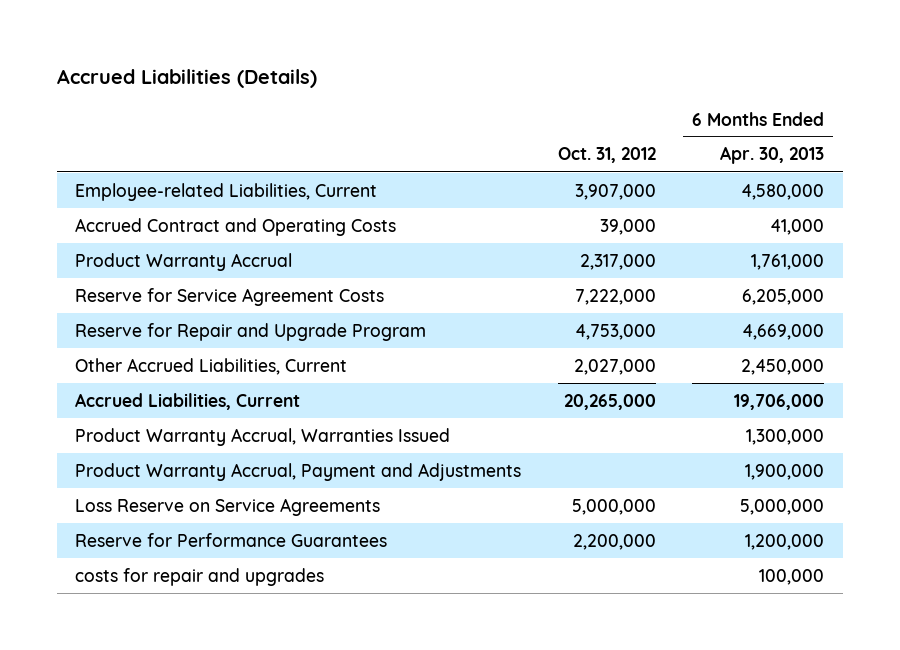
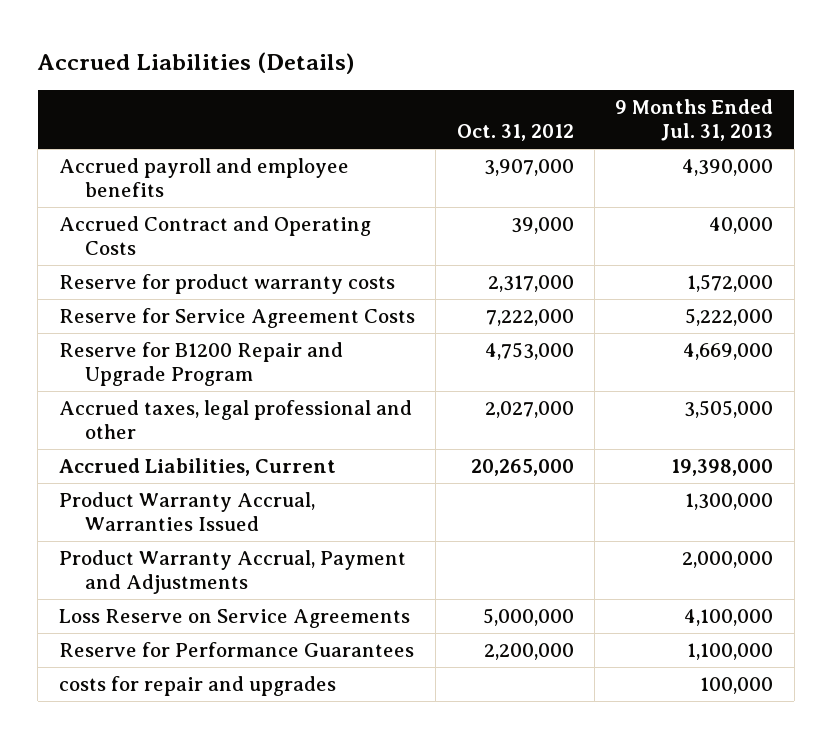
- | Oct. 31, 2012 | 6 Months Ended Apr. 30, 2013
+ | Oct. 31, 2012 | 9 Months Ended Jul. 31, 2013
- Employee-related Liabilities, Current | 3,907,000 | 4,580,000
+ Accrued payroll and employee benefits | 3,907,000 | 4,390,000
- Product Warranty Accrual | 2,317,000 | 1,761,000
+ Reserve for product warranty costs | 2,317,000 | 1,572,000
- Reserve for Repair and Upgrade Program | 4,753,000 | 4,669,000
- Other Accrued Liabilities, Current | 2,027,000 | 2,450,000
+ Reserve for B1200 Repair and Upgrade Program | 4,753,000 | 4,669,000
+ Accrued taxes, legal professional and other | 2,027,000 | 3,505,000

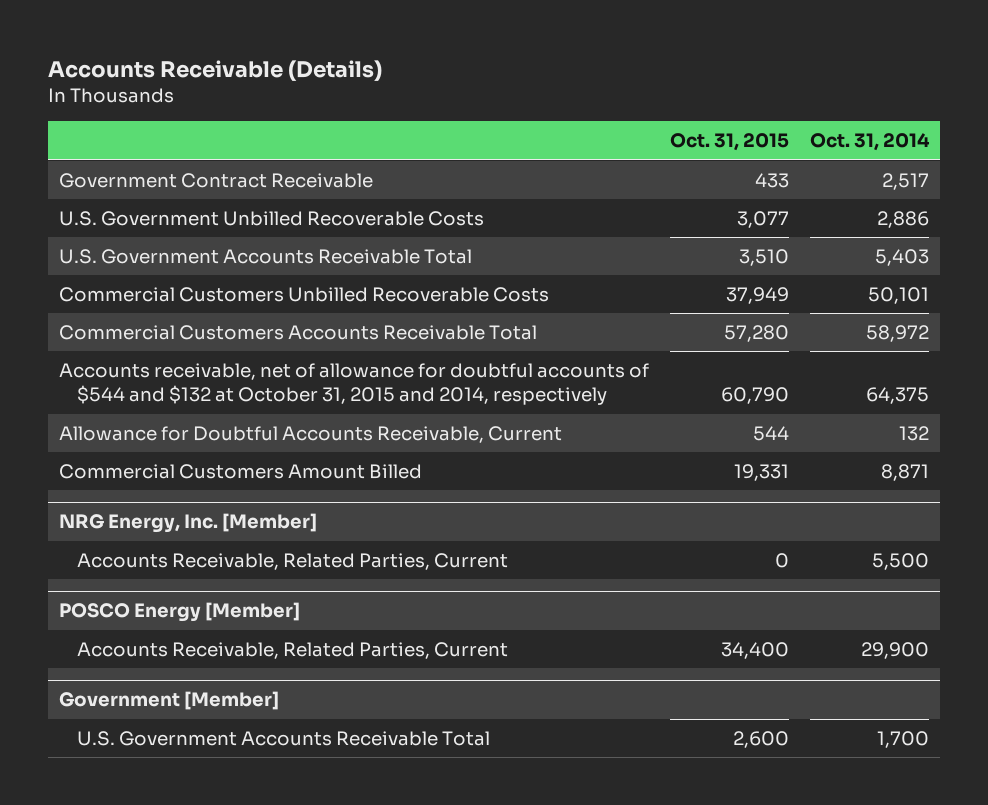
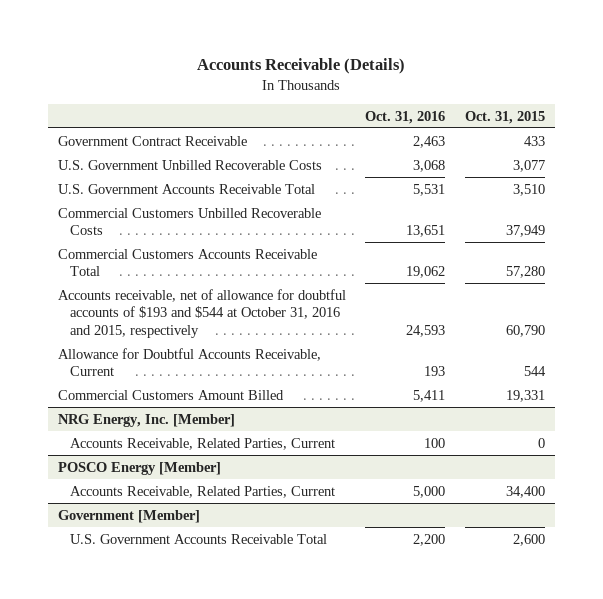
- | Oct. 31, 2015 | Oct. 31, 2014
+ | Oct. 31, 2016 | Oct. 31, 2015
- Accounts receivable, net of allowance for doubtful accounts of $544 and $132 at October 31, 2015 and 2014, respectively | 60,790 | 64,375
+ Accounts receivable, net of allowance for doubtful accounts of $193 and $544 at October 31, 2016 and 2015, respectively | 24,593 | 60,790

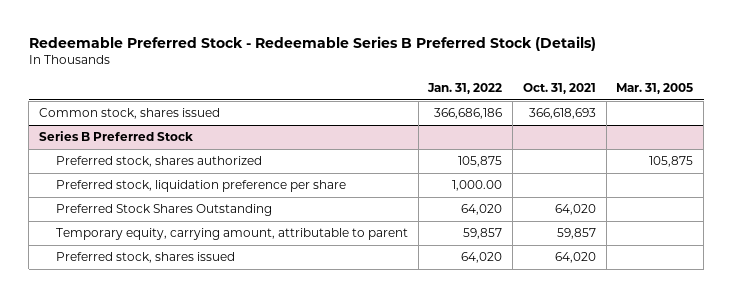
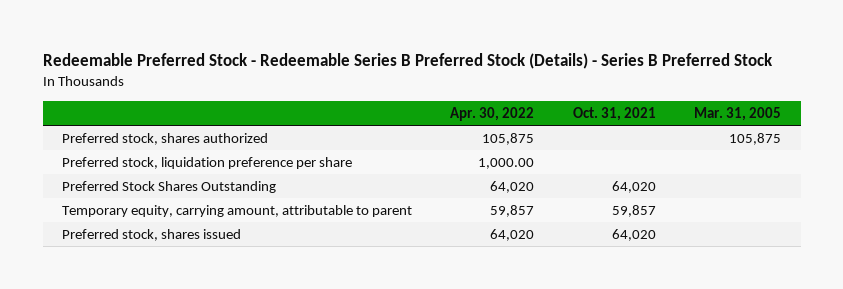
- Redeemable Preferred Stock - Redeemable Series B Preferred Stock (Details)
+ Redeemable Preferred Stock - Redeemable Series B Preferred Stock (Details) - Series B Preferred Stock
- | Jan. 31, 2022 | Oct. 31, 2021 | Mar. 31, 2005
+ | Apr. 30, 2022 | Oct. 31, 2021 | Mar. 31, 2005
- Common stock, shares issued | 366,686,186 | 366,618,693 |
- Series B Preferred Stock

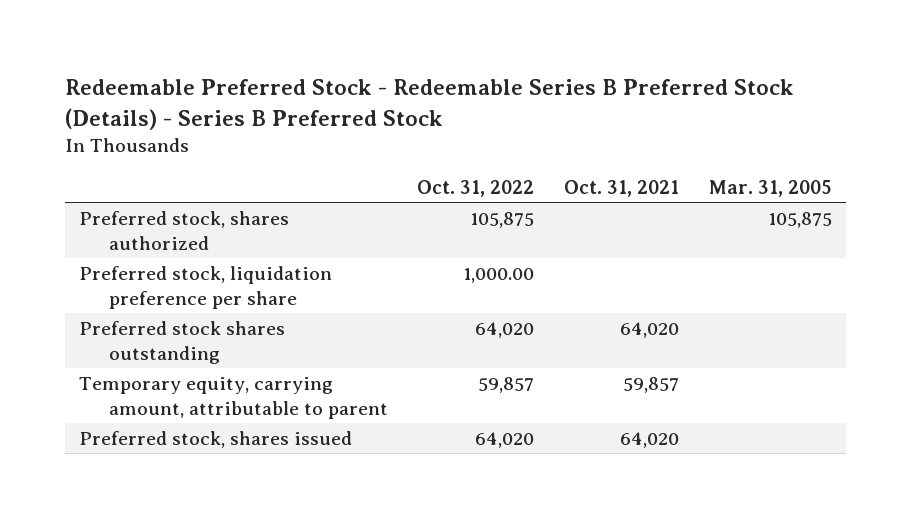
- | Apr. 30, 2022 | Oct. 31, 2021 | Mar. 31, 2005
+ | Oct. 31, 2022 | Oct. 31, 2021 | Mar. 31, 2005
- Preferred Stock Shares Outstanding | 64,020 | 64,020 |
+ Preferred stock shares outstanding | 64,020 | 64,020 |

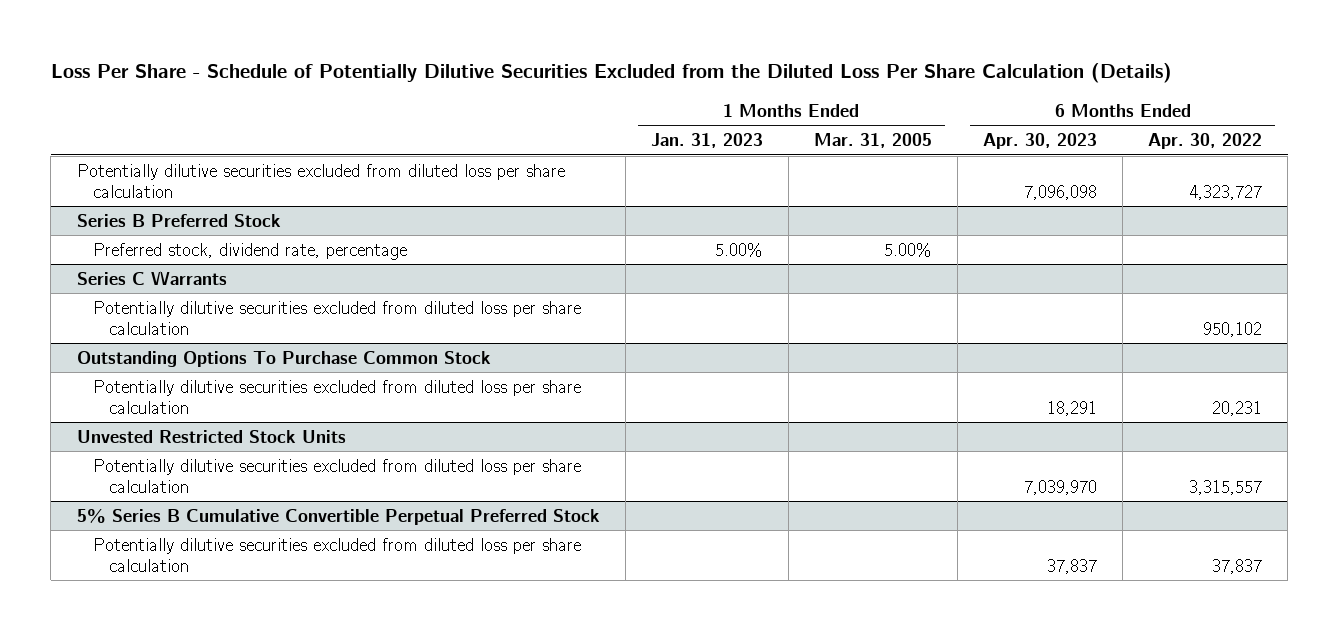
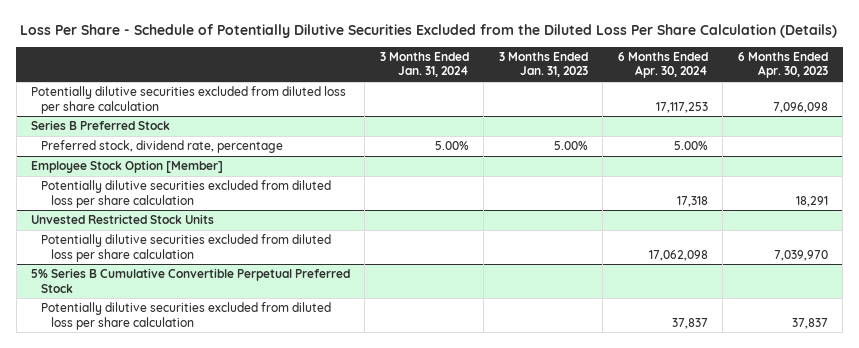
- | 1 Months Ended Jan. 31, 2023 | 1 Months Ended Mar. 31, 2005 | 6 Months Ended Apr. 30, 2023 | 6 Months Ended Apr. 30, 2022
+ | 3 Months Ended Jan. 31, 2024 | 3 Months Ended Jan. 31, 2023 | 6 Months Ended Apr. 30, 2024 | 6 Months Ended Apr. 30, 2023
- Series C Warrants
- Potentially dilutive securities excluded from diluted loss per share calculation | | | | 950,102
- Outstanding Options To Purchase Common Stock
+ Employee Stock Option [Member]

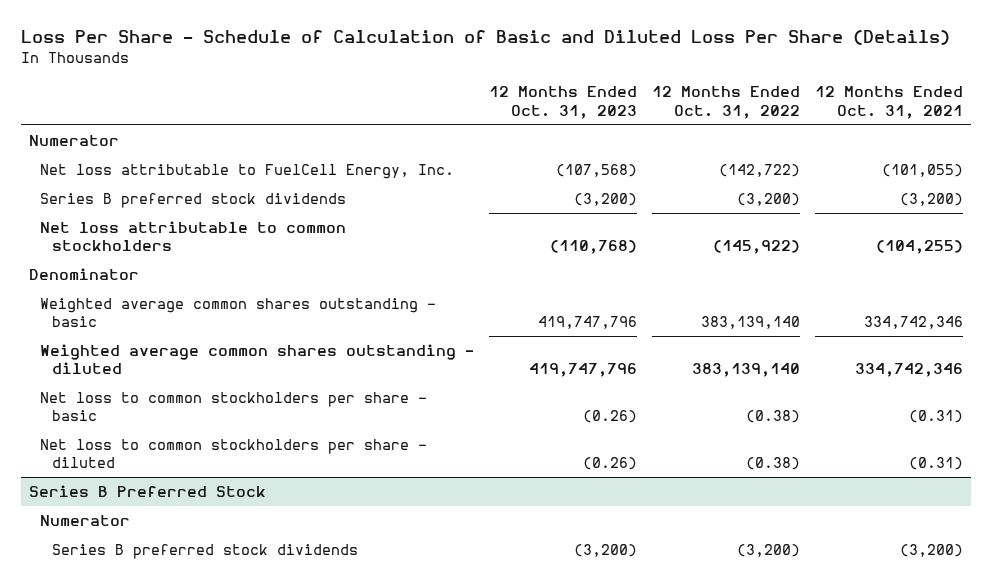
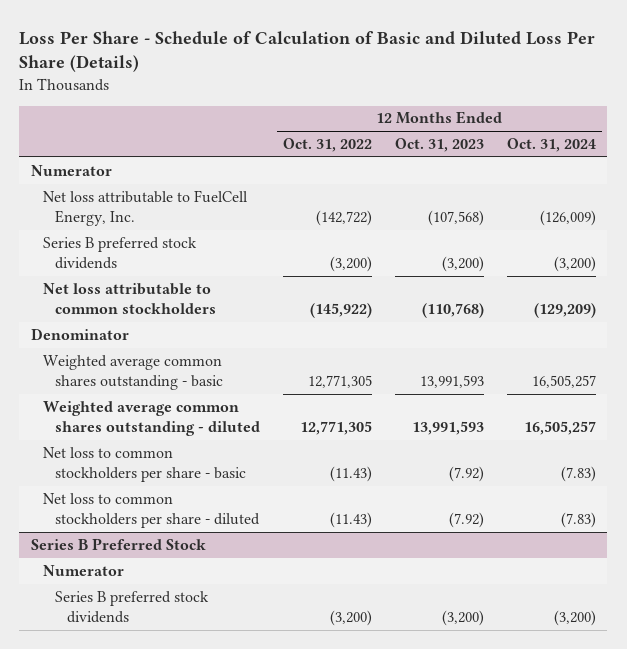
- | 12 Months Ended Oct. 31, 2023 | 12 Months Ended Oct. 31, 2022 | 12 Months Ended Oct. 31, 2021
+ | 12 Months Ended Oct. 31, 2022 | 12 Months Ended Oct. 31, 2023 | 12 Months Ended Oct. 31, 2024
- Weighted average common shares outstanding - basic | 419,747,796 | 383,139,140 | 334,742,346
- Weighted average common shares outstanding - diluted | 419,747,796 | 383,139,140 | 334,742,346
- Net loss to common stockholders per share - basic | (0.26) | (0.38) | (0.31)
- Net loss to common stockholders per share - diluted | (0.26) | (0.38) | (0.31)
+ Weighted average common shares outstanding - basic | 12,771,305 | 13,991,593 | 16,505,257
+ Weighted average common shares outstanding - diluted | 12,771,305 | 13,991,593 | 16,505,257
+ Net loss to common stockholders per share - basic | (11.43) | (7.92) | (7.83)
+ Net loss to common stockholders per share - diluted | (11.43) | (7.92) | (7.83)

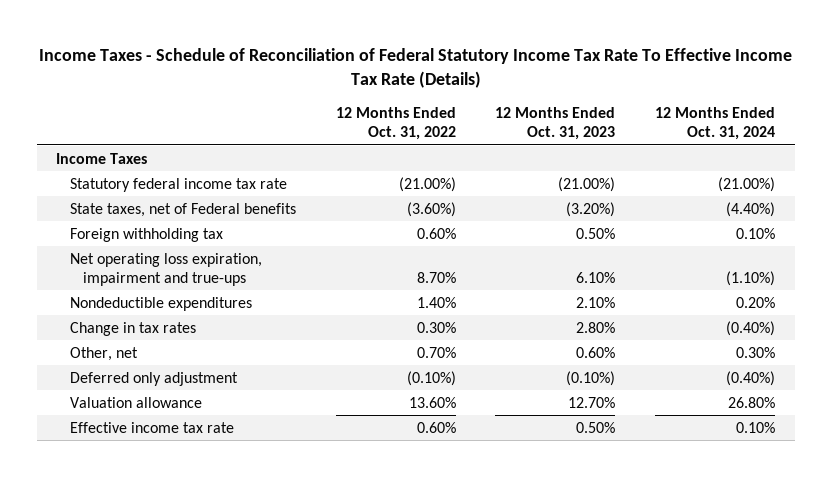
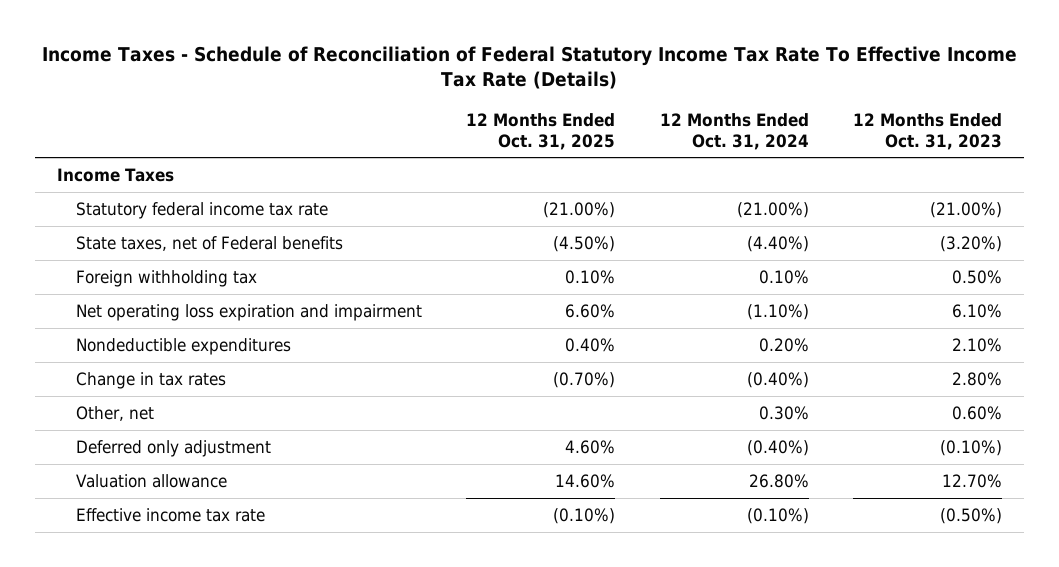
- | 12 Months Ended Oct. 31, 2022 | 12 Months Ended Oct. 31, 2023 | 12 Months Ended Oct. 31, 2024
+ | 12 Months Ended Oct. 31, 2025 | 12 Months Ended Oct. 31, 2024 | 12 Months Ended Oct. 31, 2023
- Net operating loss expiration, impairment and true-ups | 8.70% | 6.10% | (1.10%)
+ Net operating loss expiration and impairment | 6.60% | (1.10%) | 6.10%
- Effective income tax rate | 0.60% | 0.50% | 0.10%
+ Effective income tax rate | (0.10%) | (0.10%) | (0.50%)

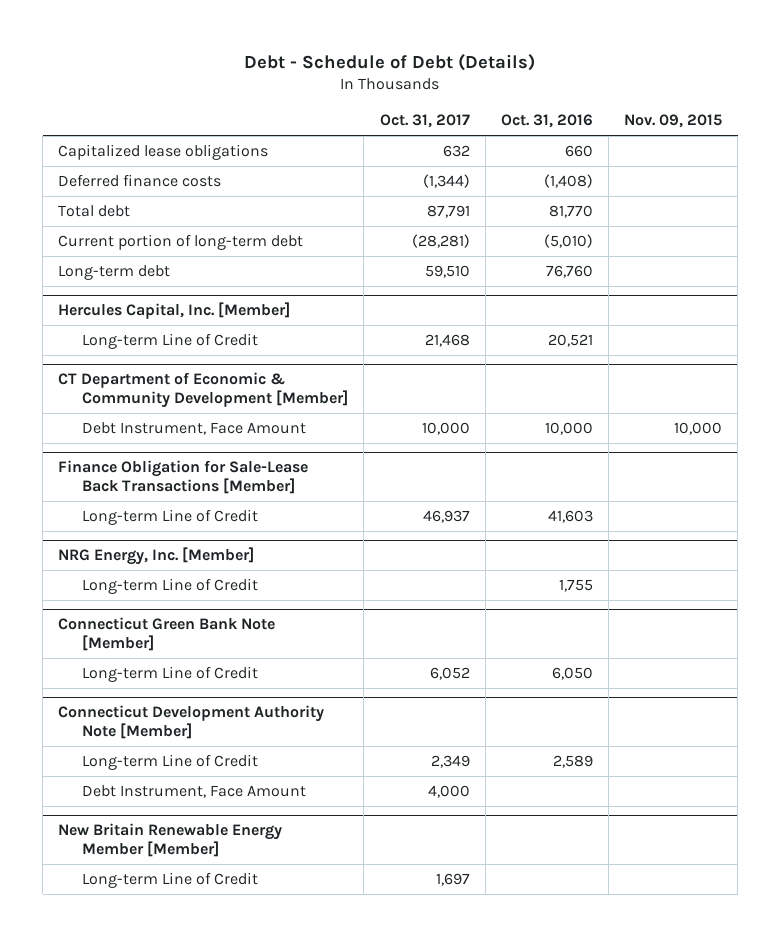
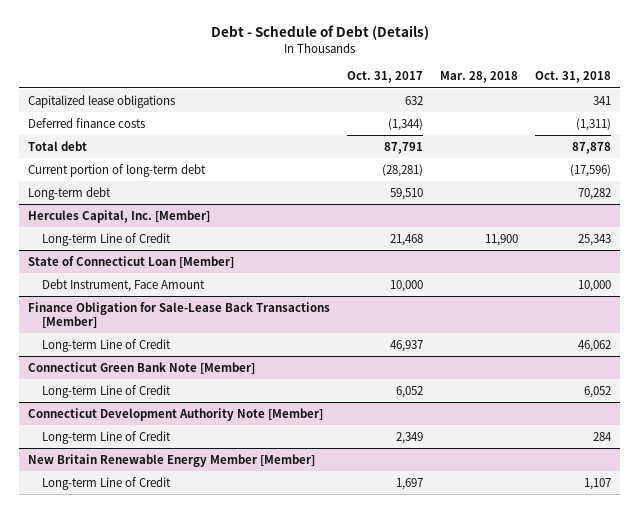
- | Oct. 31, 2017 | Oct. 31, 2016 | Nov. 09, 2015
+ | Oct. 31, 2017 | Mar. 28, 2018 | Oct. 31, 2018
- CT Department of Economic & Community Development [Member]
+ State of Connecticut Loan [Member]
- NRG Energy, Inc. [Member]
- Long-term Line of Credit | | 1,755 |
@ Connecticut Development Authority Note [Member]
- Debt Instrument, Face Amount | 4,000 | |

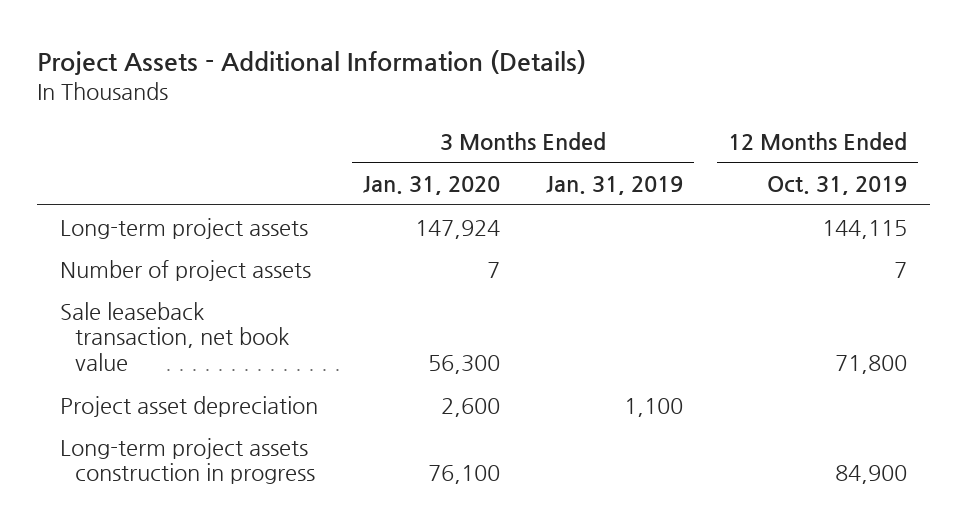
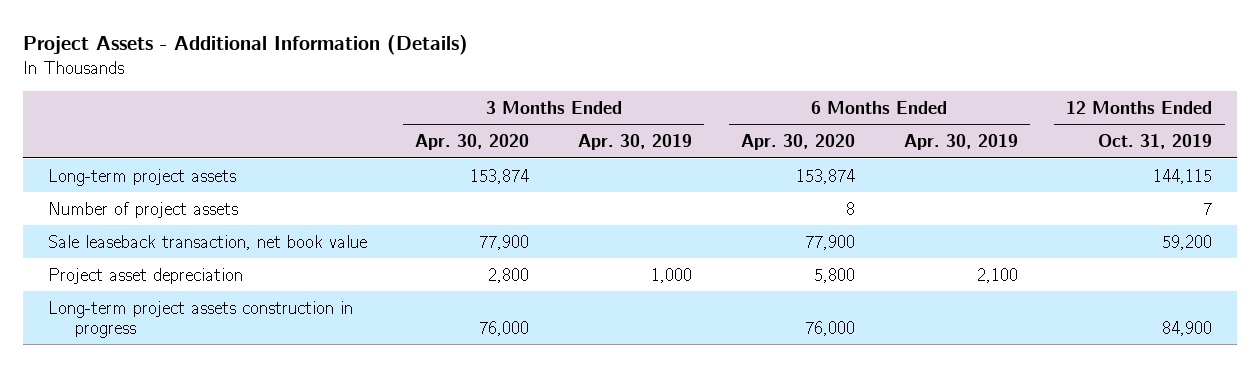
- | 3 Months Ended Jan. 31, 2020 | 3 Months Ended Jan. 31, 2019 | 12 Months Ended Oct. 31, 2019
+ | 3 Months Ended Apr. 30, 2020 | 3 Months Ended Apr. 30, 2019 | 6 Months Ended Apr. 30, 2020 | 6 Months Ended Apr. 30, 2019 | 12 Months Ended Oct. 31, 2019
- Sale leaseback transaction, net book value | 56,300 | | 71,800
+ Sale leaseback transaction, net book value | 77,900 | | 77,900 | | 59,200

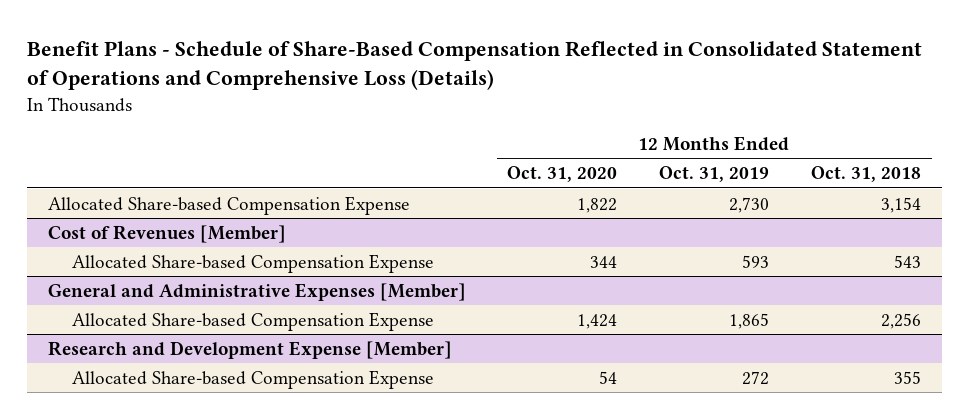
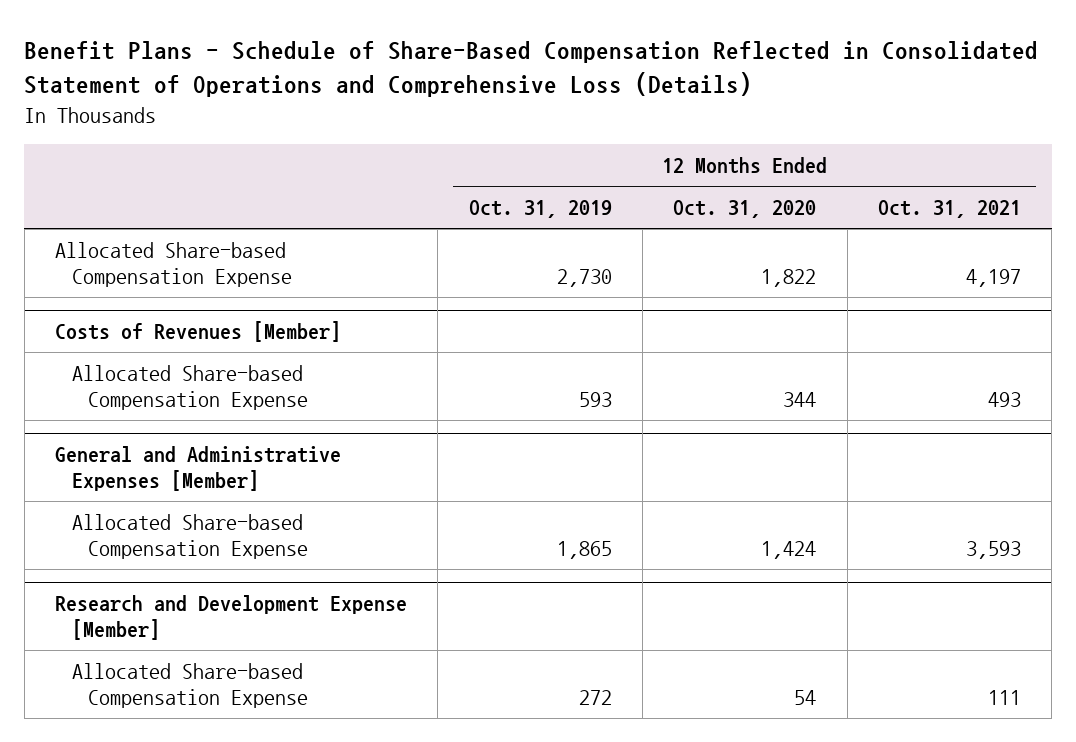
- | 12 Months Ended Oct. 31, 2020 | 12 Months Ended Oct. 31, 2019 | 12 Months Ended Oct. 31, 2018
+ | 12 Months Ended Oct. 31, 2019 | 12 Months Ended Oct. 31, 2020 | 12 Months Ended Oct. 31, 2021
- Cost of Revenues [Member]
+ Costs of Revenues [Member]

